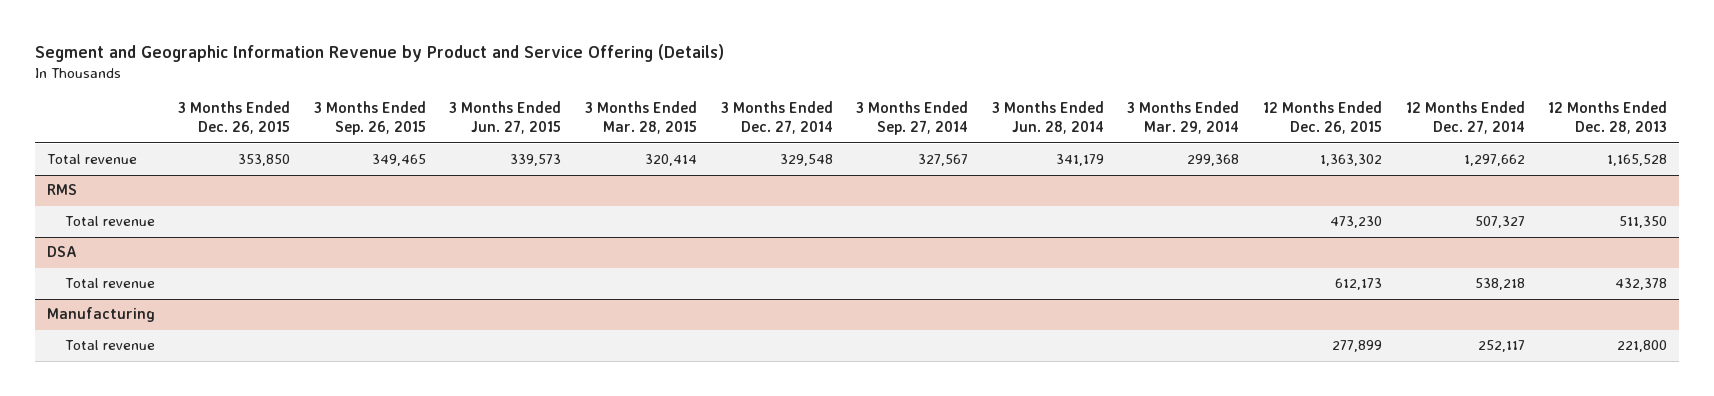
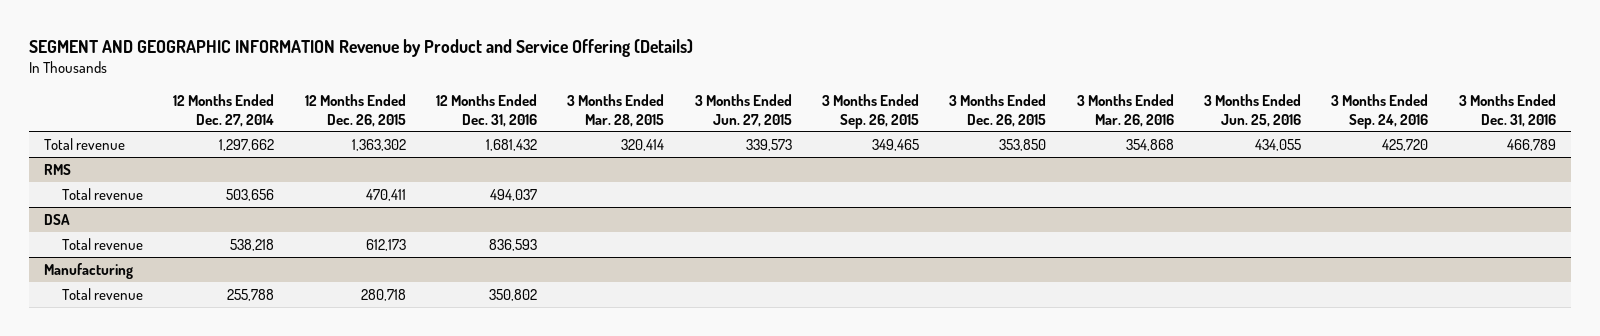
- Segment and Geographic Information Revenue by Product and Service Offering (Details)
+ SEGMENT AND GEOGRAPHIC INFORMATION Revenue by Product and Service Offering (Details)
- | 3 Months Ended Dec. 26, 2015 | 3 Months Ended Sep. 26, 2015 | 3 Months Ended Jun. 27, 2015 | 3 Months Ended Mar. 28, 2015 | 3 Months Ended Dec. 27, 2014 | 3 Months Ended Sep. 27, 2014 | 3 Months Ended Jun. 28, 2014 | 3 Months Ended Mar. 29, 2014 | 12 Months Ended Dec. 26, 2015 | 12 Months Ended Dec. 27, 2014 | 12 Months Ended Dec. 28, 2013
+ | 12 Months Ended Dec. 27, 2014 | 12 Months Ended Dec. 26, 2015 | 12 Months Ended Dec. 31, 2016 | 3 Months Ended Mar. 28, 2015 | 3 Months Ended Jun. 27, 2015 | 3 Months Ended Sep. 26, 2015 | 3 Months Ended Dec. 26, 2015 | 3 Months Ended Mar. 26, 2016 | 3 Months Ended Jun. 25, 2016 | 3 Months Ended Sep. 24, 2016 | 3 Months Ended Dec. 31, 2016
@ RMS
- Total revenue | | | | | | | | | 473,230 | 507,327 | 511,350
+ Total revenue | 503,656 | 470,411 | 494,037 | | | | | | | |
@ Manufacturing
- Total revenue | | | | | | | | | 277,899 | 252,117 | 221,800
+ Total revenue | 255,788 | 280,718 | 350,802 | | | | | | | |

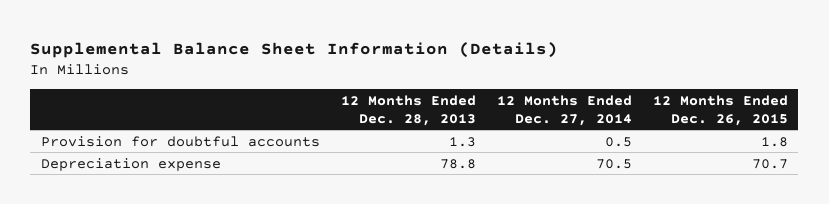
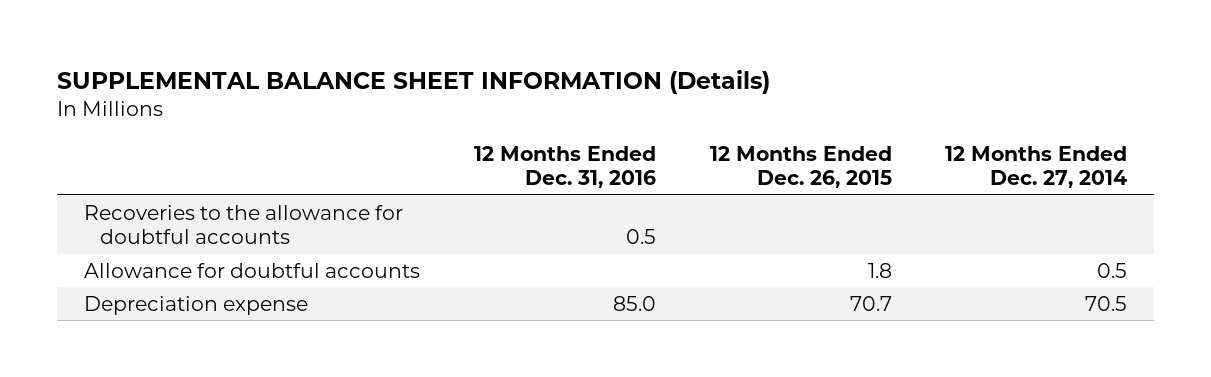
- Supplemental Balance Sheet Information (Details)
+ SUPPLEMENTAL BALANCE SHEET INFORMATION (Details)
- | 12 Months Ended Dec. 28, 2013 | 12 Months Ended Dec. 27, 2014 | 12 Months Ended Dec. 26, 2015
+ | 12 Months Ended Dec. 31, 2016 | 12 Months Ended Dec. 26, 2015 | 12 Months Ended Dec. 27, 2014
- Provision for doubtful accounts | 1.3 | 0.5 | 1.8
+ Recoveries to the allowance for doubtful accounts | 0.5 | |
+ Allowance for doubtful accounts | | 1.8 | 0.5

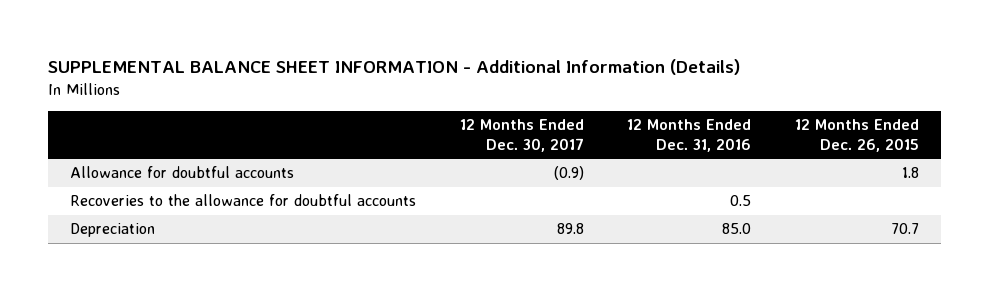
- SUPPLEMENTAL BALANCE SHEET INFORMATION (Details)
+ SUPPLEMENTAL BALANCE SHEET INFORMATION - Additional Information (Details)
- | 12 Months Ended Dec. 31, 2016 | 12 Months Ended Dec. 26, 2015 | 12 Months Ended Dec. 27, 2014
+ | 12 Months Ended Dec. 30, 2017 | 12 Months Ended Dec. 31, 2016 | 12 Months Ended Dec. 26, 2015
- Depreciation expense | 85.0 | 70.7 | 70.5
moved down: Recoveries to the allowance for doubtful accounts | | 0.5 |
+ Depreciation | 89.8 | 85.0 | 70.7

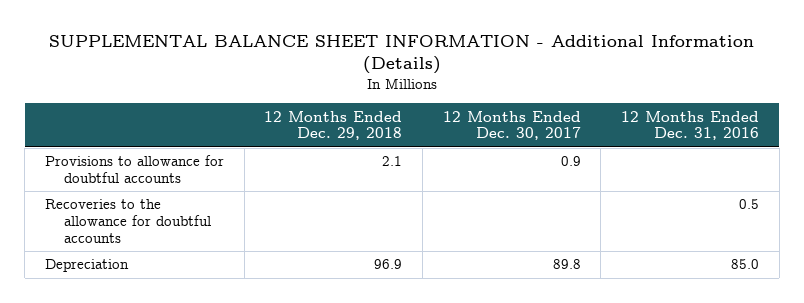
- | 12 Months Ended Dec. 30, 2017 | 12 Months Ended Dec. 31, 2016 | 12 Months Ended Dec. 26, 2015
+ | 12 Months Ended Dec. 29, 2018 | 12 Months Ended Dec. 30, 2017 | 12 Months Ended Dec. 31, 2016
- Allowance for doubtful accounts | (0.9) | | 1.8
+ Provisions to allowance for doubtful accounts | 2.1 | 0.9 |

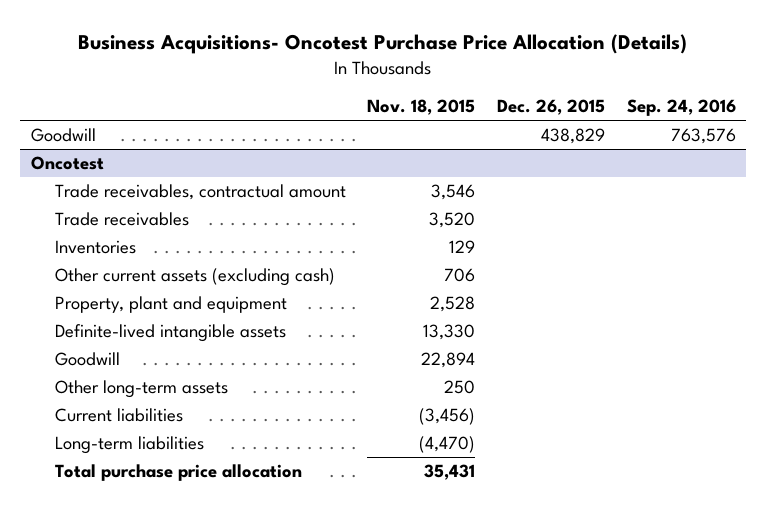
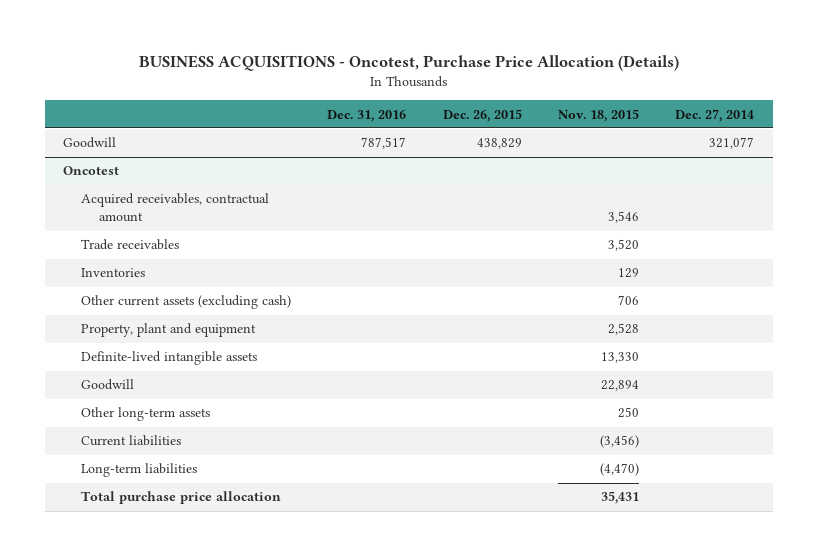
- Business Acquisitions- Oncotest Purchase Price Allocation (Details)
+ BUSINESS ACQUISITIONS - Oncotest, Purchase Price Allocation (Details)
- | Nov. 18, 2015 | Dec. 26, 2015 | Sep. 24, 2016
+ | Dec. 31, 2016 | Dec. 26, 2015 | Nov. 18, 2015 | Dec. 27, 2014
@ Oncotest
- Trade receivables, contractual amount | 3,546 | |
+ Acquired receivables, contractual amount | | | 3,546 |

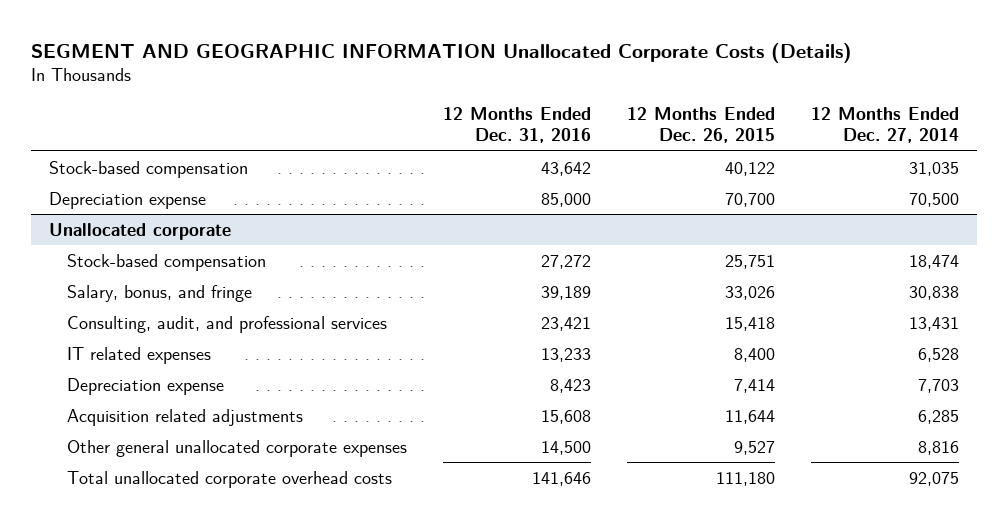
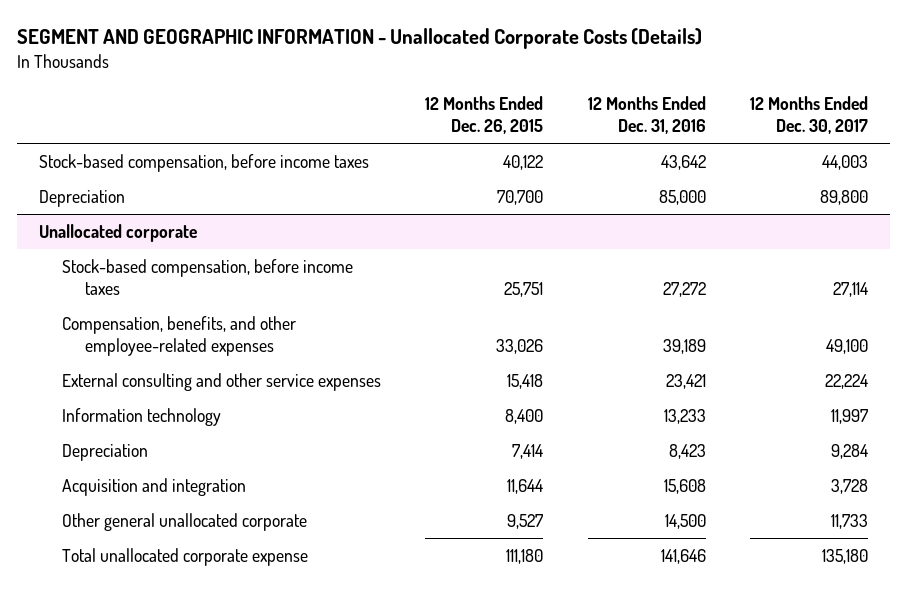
- SEGMENT AND GEOGRAPHIC INFORMATION Unallocated Corporate Costs (Details)
+ SEGMENT AND GEOGRAPHIC INFORMATION - Unallocated Corporate Costs (Details)
- | 12 Months Ended Dec. 31, 2016 | 12 Months Ended Dec. 26, 2015 | 12 Months Ended Dec. 27, 2014
+ | 12 Months Ended Dec. 26, 2015 | 12 Months Ended Dec. 31, 2016 | 12 Months Ended Dec. 30, 2017
- Stock-based compensation | 43,642 | 40,122 | 31,035
- Depreciation expense | 85,000 | 70,700 | 70,500
+ Stock-based compensation, before income taxes | 40,122 | 43,642 | 44,003
+ Depreciation | 70,700 | 85,000 | 89,800
@ Unallocated corporate
- Stock-based compensation | 27,272 | 25,751 | 18,474
- Salary, bonus, and fringe | 39,189 | 33,026 | 30,838
- Consulting, audit, and professional services | 23,421 | 15,418 | 13,431
- IT related expenses | 13,233 | 8,400 | 6,528
- Depreciation expense | 8,423 | 7,414 | 7,703
- Acquisition related adjustments | 15,608 | 11,644 | 6,285
- Other general unallocated corporate expenses | 14,500 | 9,527 | 8,816
- Total unallocated corporate overhead costs | 141,646 | 111,180 | 92,075
+ Stock-based compensation, before income taxes | 25,751 | 27,272 | 27,114
+ Compensation, benefits, and other employee-related expenses | 33,026 | 39,189 | 49,100
+ External consulting and other service expenses | 15,418 | 23,421 | 22,224
+ Information technology | 8,400 | 13,233 | 11,997
+ Depreciation | 7,414 | 8,423 | 9,284
+ Acquisition and integration | 11,644 | 15,608 | 3,728
+ Other general unallocated corporate | 9,527 | 14,500 | 11,733
+ Total unallocated corporate expense | 111,180 | 141,646 | 135,180

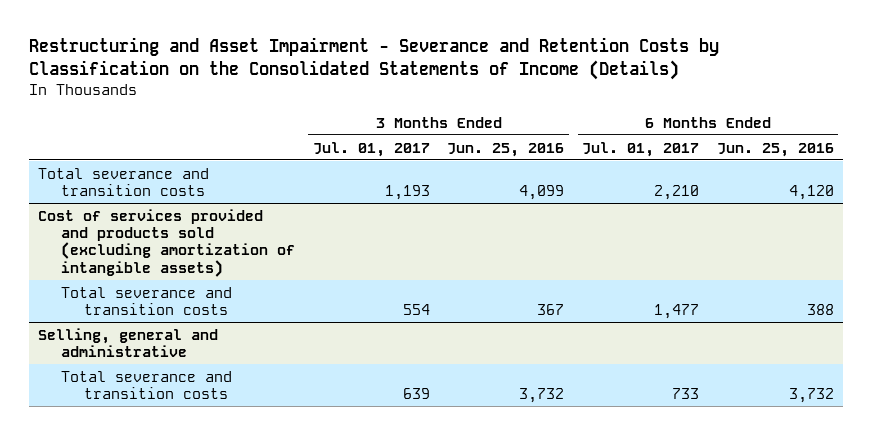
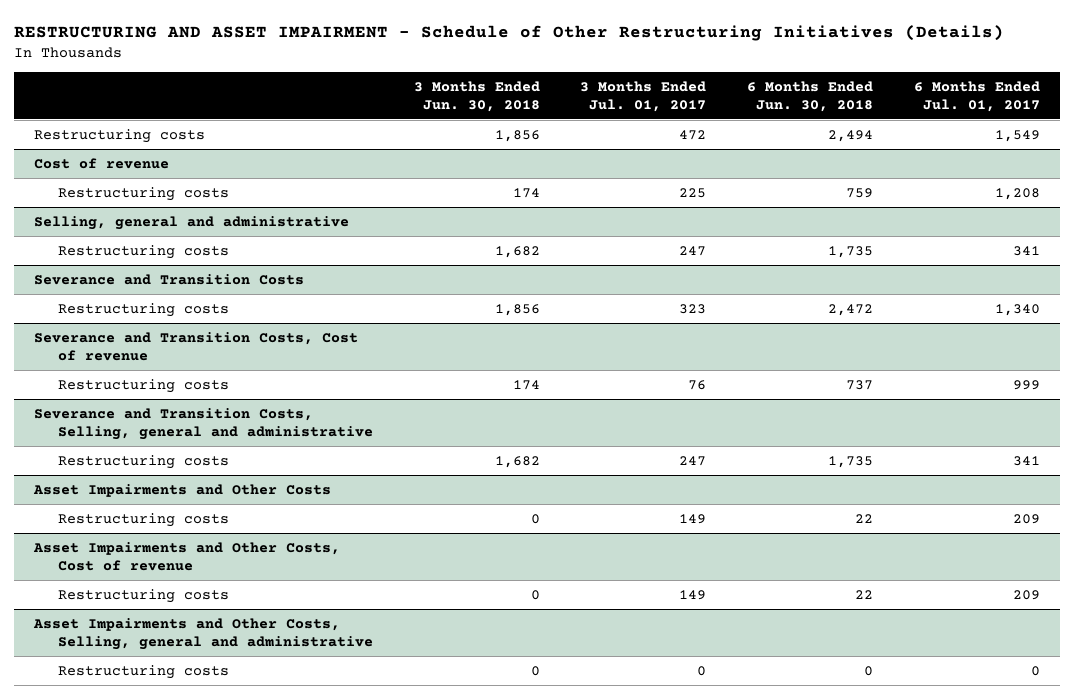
- Restructuring and Asset Impairment - Severance and Retention Costs by Classification on the Consolidated Statements of Income (Details)
+ RESTRUCTURING AND ASSET IMPAIRMENT - Schedule of Other Restructuring Initiatives (Details)
- | 3 Months Ended Jul. 01, 2017 | 3 Months Ended Jun. 25, 2016 | 6 Months Ended Jul. 01, 2017 | 6 Months Ended Jun. 25, 2016
+ | 3 Months Ended Jun. 30, 2018 | 3 Months Ended Jul. 01, 2017 | 6 Months Ended Jun. 30, 2018 | 6 Months Ended Jul. 01, 2017
- Total severance and transition costs | 1,193 | 4,099 | 2,210 | 4,120
- Cost of services provided and products sold (excluding amortization of intangible assets)
- Total severance and transition costs | 554 | 367 | 1,477 | 388
+ Restructuring costs | 1,856 | 472 | 2,494 | 1,549
+ Cost of revenue
+ Restructuring costs | 174 | 225 | 759 | 1,208
@ Selling, general and administrative
- Total severance and transition costs | 639 | 3,732 | 733 | 3,732
+ Restructuring costs | 1,682 | 247 | 1,735 | 341
+ Severance and Transition Costs
+ Restructuring costs | 1,856 | 323 | 2,472 | 1,340
+ Severance and Transition Costs, Cost of revenue
+ Restructuring costs | 174 | 76 | 737 | 999
+ Severance and Transition Costs, Selling, general and administrative
+ Restructuring costs | 1,682 | 247 | 1,735 | 341
+ Asset Impairments and Other Costs
+ Restructuring costs | 0 | 149 | 22 | 209
+ Asset Impairments and Other Costs, Cost of revenue
+ Restructuring costs | 0 | 149 | 22 | 209
+ Asset Impairments and Other Costs, Selling, general and administrative
+ Restructuring costs | 0 | 0 | 0 | 0

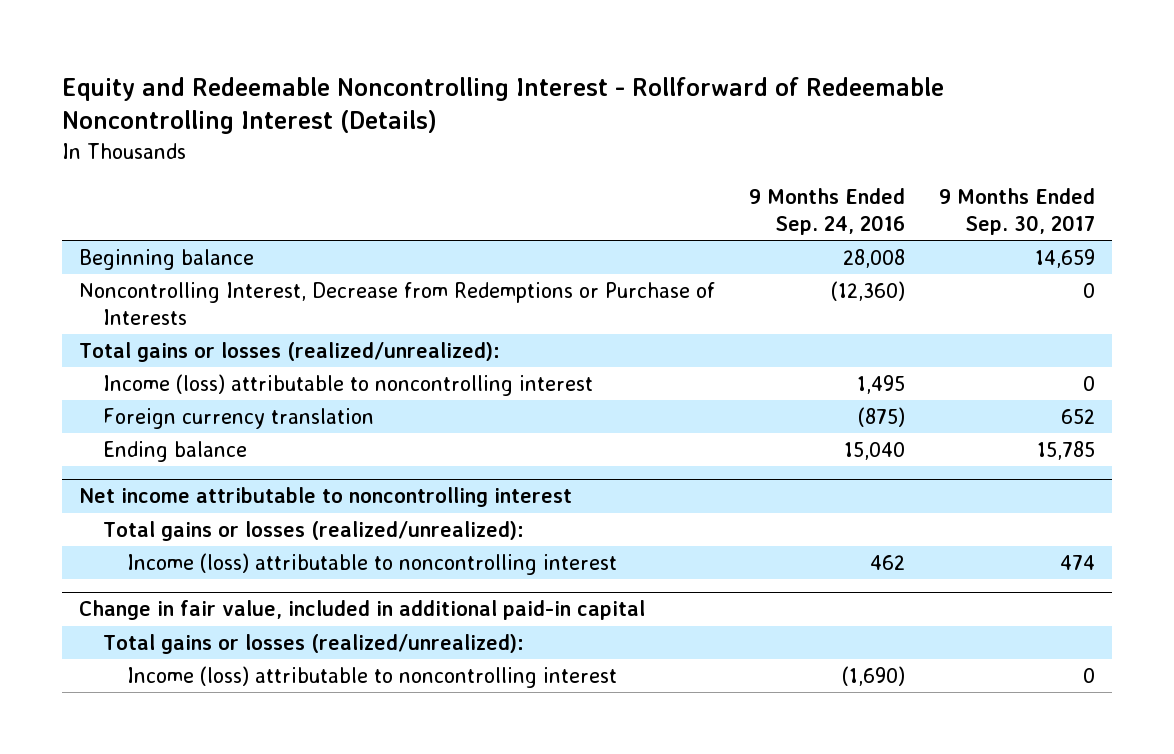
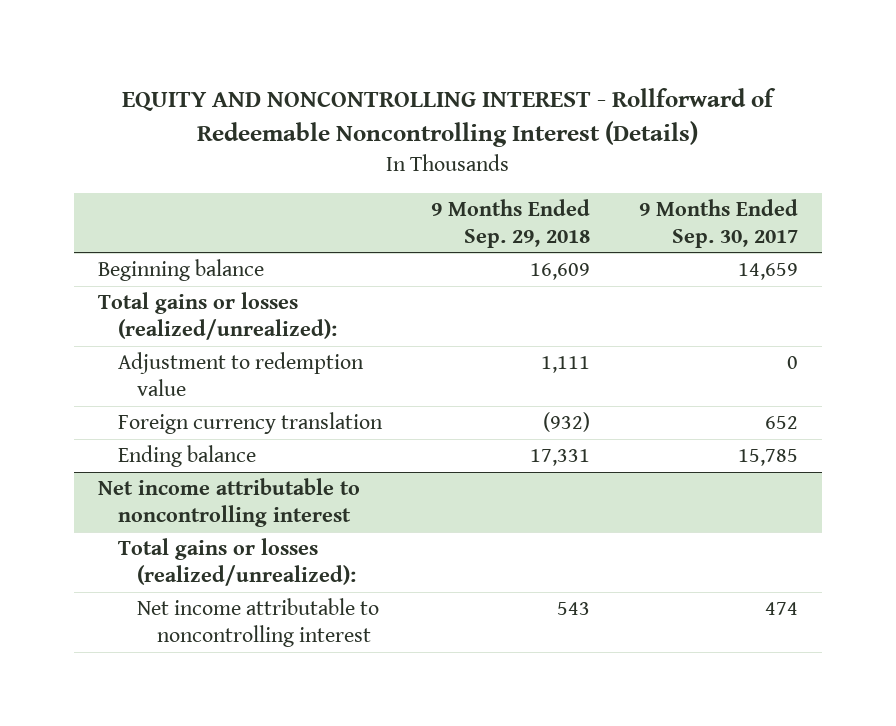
- Equity and Redeemable Noncontrolling Interest - Rollforward of Redeemable Noncontrolling Interest (Details)
+ EQUITY AND NONCONTROLLING INTEREST - Rollforward of Redeemable Noncontrolling Interest (Details)
- | 9 Months Ended Sep. 24, 2016 | 9 Months Ended Sep. 30, 2017
+ | 9 Months Ended Sep. 29, 2018 | 9 Months Ended Sep. 30, 2017
- Noncontrolling Interest, Decrease from Redemptions or Purchase of Interests | (12,360) | 0
- Income (loss) attributable to noncontrolling interest | 1,495 | 0
+ Adjustment to redemption value | 1,111 | 0
@ Net income attributable to noncontrolling interest
- Income (loss) attributable to noncontrolling interest | 462 | 474
- Change in fair value, included in additional paid-in capital
- Total gains or losses (realized/unrealized):
- Income (loss) attributable to noncontrolling interest | (1,690) | 0
@ Net income attributable to noncontrolling interest
+ Net income attributable to noncontrolling interest | 543 | 474

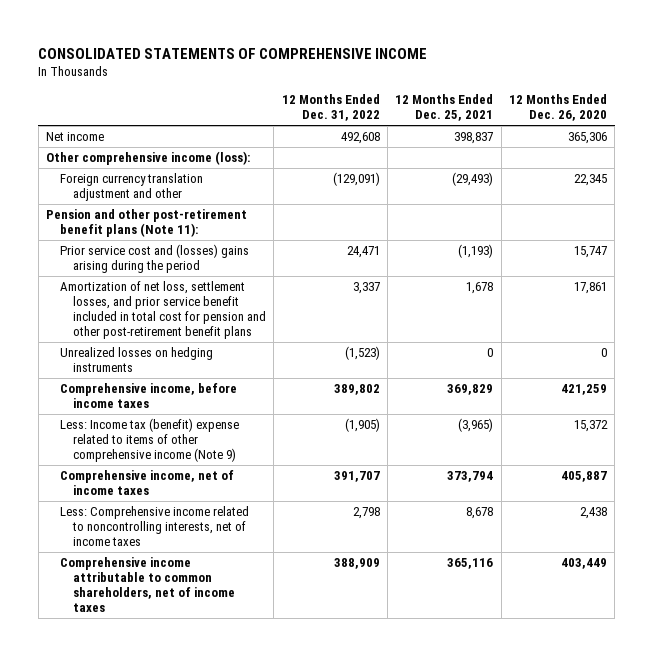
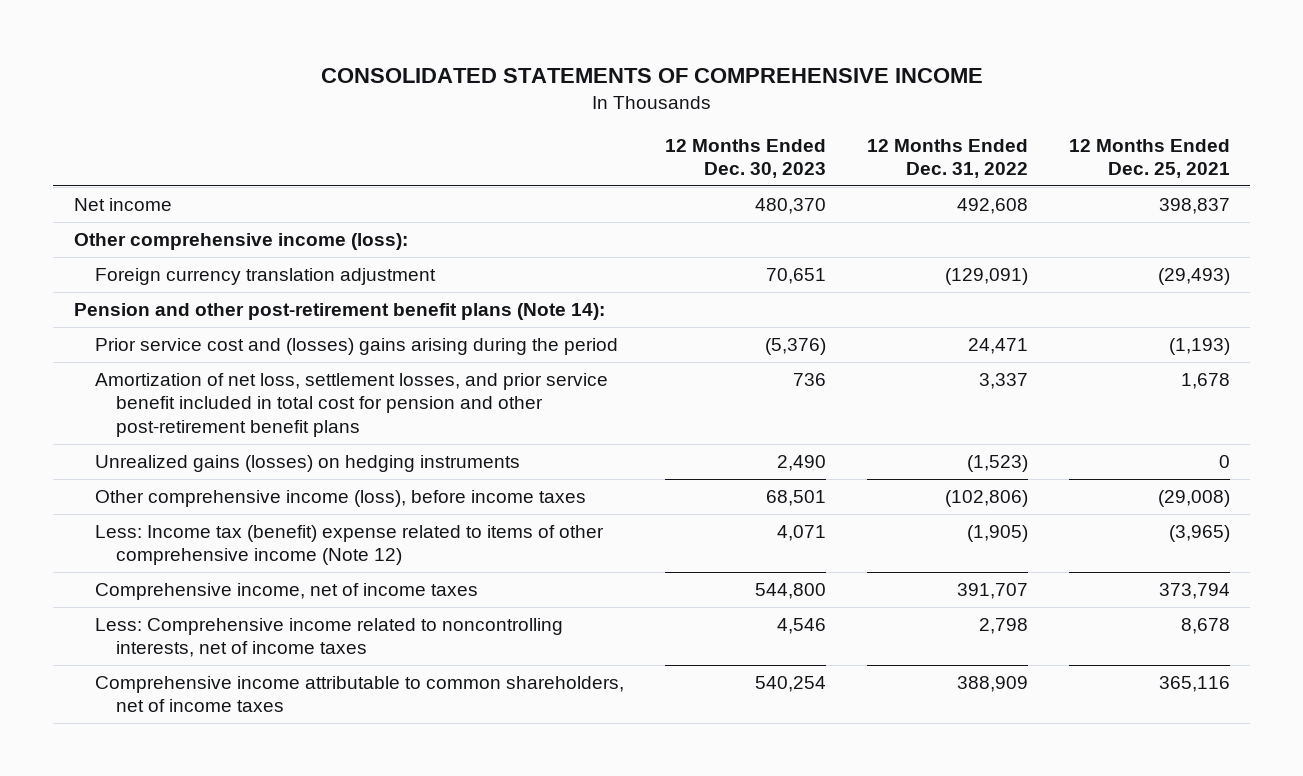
- | 12 Months Ended Dec. 31, 2022 | 12 Months Ended Dec. 25, 2021 | 12 Months Ended Dec. 26, 2020
+ | 12 Months Ended Dec. 30, 2023 | 12 Months Ended Dec. 31, 2022 | 12 Months Ended Dec. 25, 2021
- Foreign currency translation adjustment and other | (129,091) | (29,493) | 22,345
- Pension and other post-retirement benefit plans (Note 11):
+ Foreign currency translation adjustment | 70,651 | (129,091) | (29,493)
+ Pension and other post-retirement benefit plans (Note 14):
- Unrealized losses on hedging instruments | (1,523) | 0 | 0
- Comprehensive income, before income taxes | 389,802 | 369,829 | 421,259
- Less: Income tax (benefit) expense related to items of other comprehensive income (Note 9) | (1,905) | (3,965) | 15,372
+ Unrealized gains (losses) on hedging instruments | 2,490 | (1,523) | 0
+ Other comprehensive income (loss), before income taxes | 68,501 | (102,806) | (29,008)
+ Less: Income tax (benefit) expense related to items of other comprehensive income (Note 12) | 4,071 | (1,905) | (3,965)

